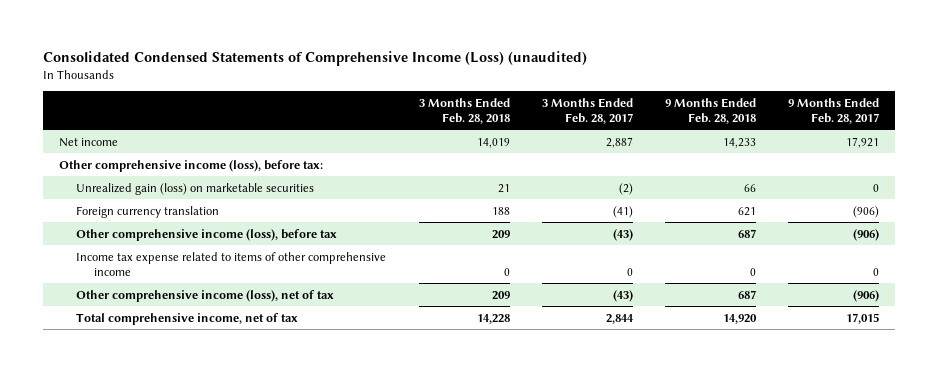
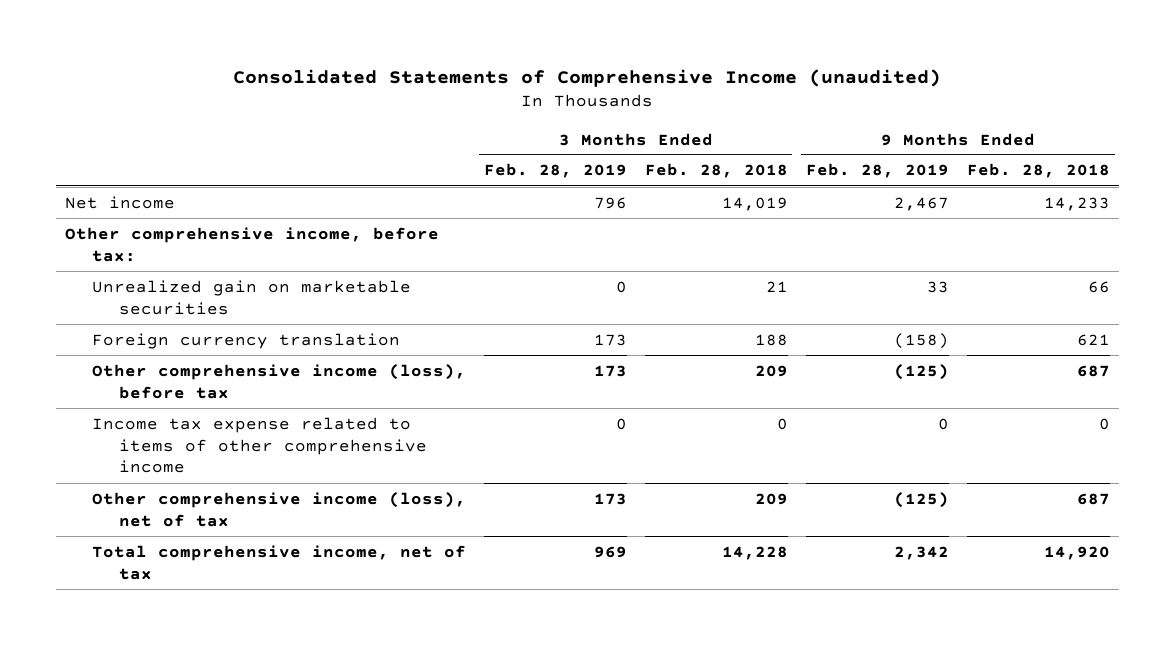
- Consolidated Condensed Statements of Comprehensive Income (Loss) (unaudited)
+ Consolidated Statements of Comprehensive Income (unaudited)
- | 3 Months Ended Feb. 28, 2018 | 3 Months Ended Feb. 28, 2017 | 9 Months Ended Feb. 28, 2018 | 9 Months Ended Feb. 28, 2017
+ | 3 Months Ended Feb. 28, 2019 | 3 Months Ended Feb. 28, 2018 | 9 Months Ended Feb. 28, 2019 | 9 Months Ended Feb. 28, 2018
- Other comprehensive income (loss), before tax:
- Unrealized gain (loss) on marketable securities | 21 | (2) | 66 | 0
+ Other comprehensive income, before tax:
+ Unrealized gain on marketable securities | 0 | 21 | 33 | 66

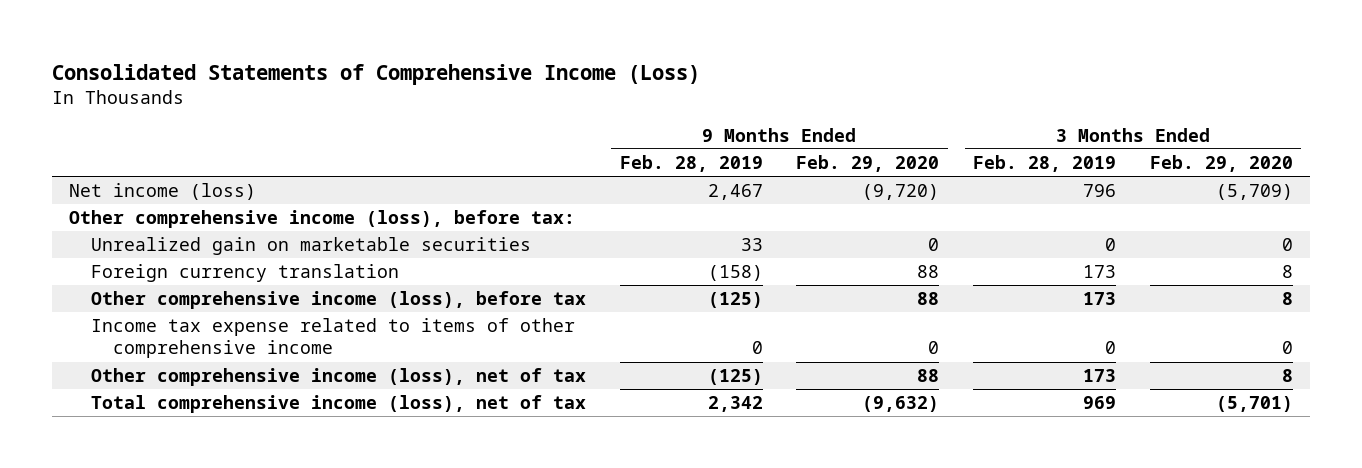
- Consolidated Statements of Comprehensive Income (unaudited)
+ Consolidated Statements of Comprehensive Income (Loss)
- | 3 Months Ended Feb. 28, 2019 | 3 Months Ended Feb. 28, 2018 | 9 Months Ended Feb. 28, 2019 | 9 Months Ended Feb. 28, 2018
+ | 9 Months Ended Feb. 28, 2019 | 9 Months Ended Feb. 29, 2020 | 3 Months Ended Feb. 28, 2019 | 3 Months Ended Feb. 29, 2020
- Net income | 796 | 14,019 | 2,467 | 14,233
- Other comprehensive income, before tax:
+ Net income (loss) | 2,467 | (9,720) | 796 | (5,709)
+ Other comprehensive income (loss), before tax:
- Total comprehensive income, net of tax | 969 | 14,228 | 2,342 | 14,920
+ Total comprehensive income (loss), net of tax | 2,342 | (9,632) | 969 | (5,701)

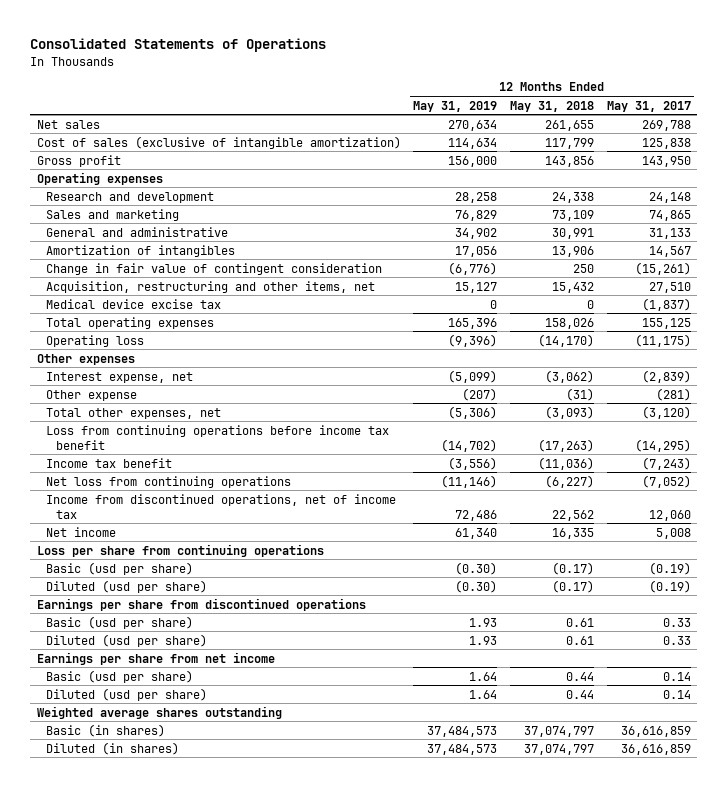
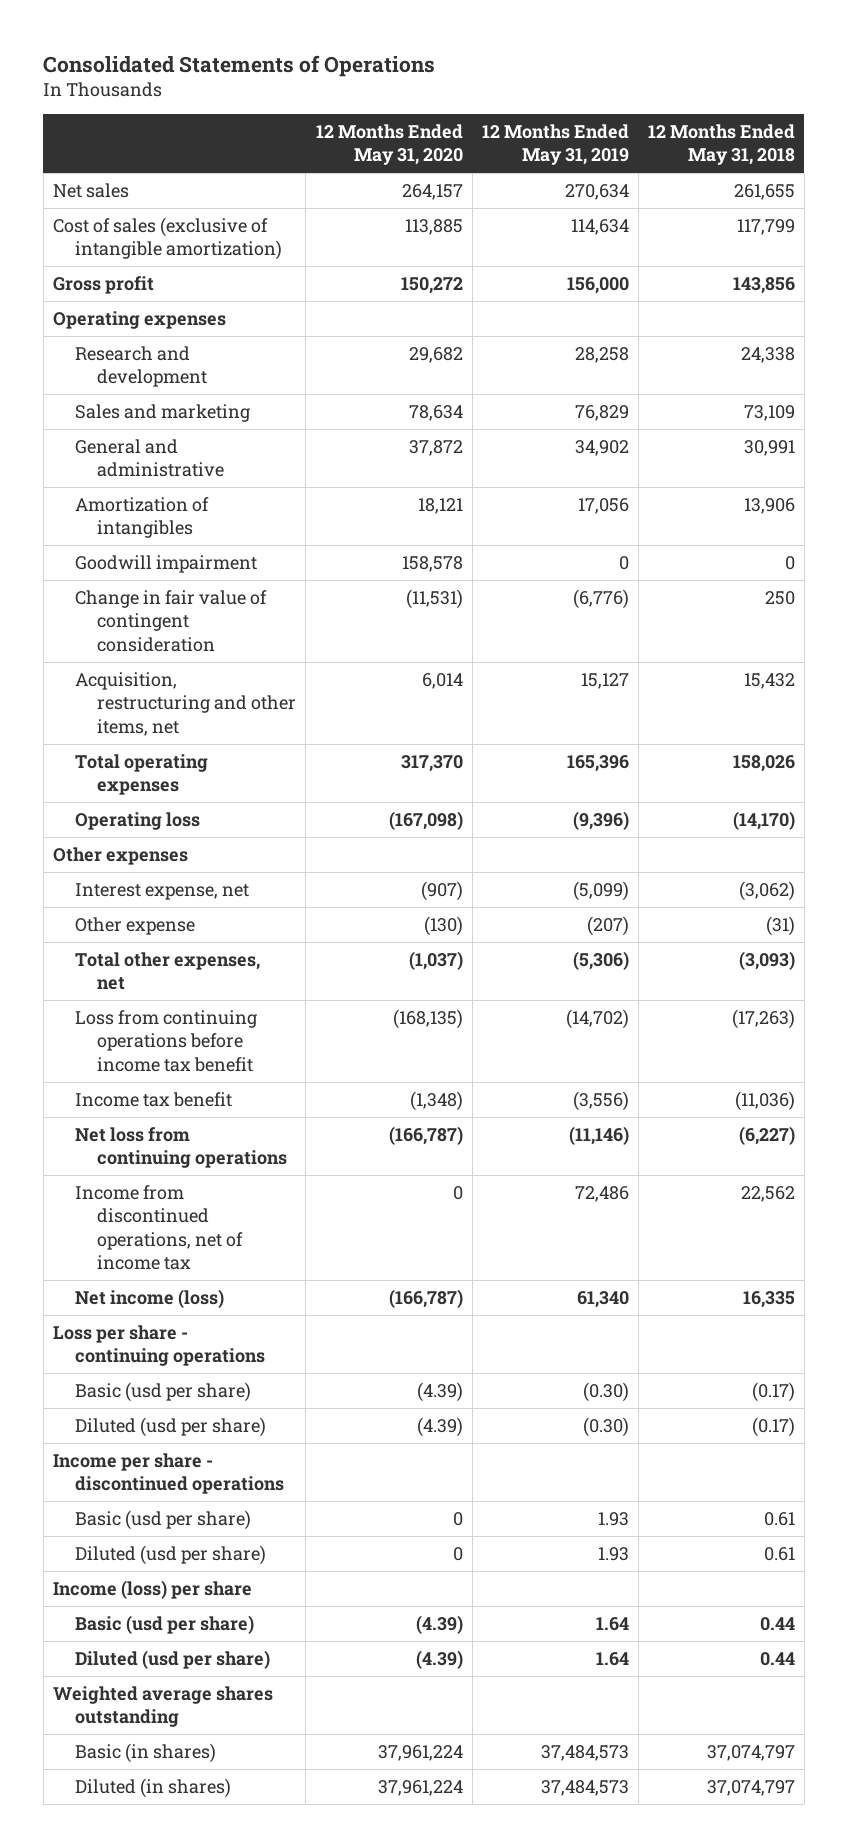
- | 12 Months Ended May 31, 2019 | 12 Months Ended May 31, 2018 | 12 Months Ended May 31, 2017
+ | 12 Months Ended May 31, 2020 | 12 Months Ended May 31, 2019 | 12 Months Ended May 31, 2018
+ Goodwill impairment | 158,578 | 0 | 0
- Medical device excise tax | 0 | 0 | (1,837)
- Net income | 61,340 | 16,335 | 5,008
- Loss per share from continuing operations
+ Net income (loss) | (166,787) | 61,340 | 16,335
+ Loss per share - continuing operations
- Earnings per share from discontinued operations
+ Income per share - discontinued operations
- Earnings per share from net income
+ Income (loss) per share

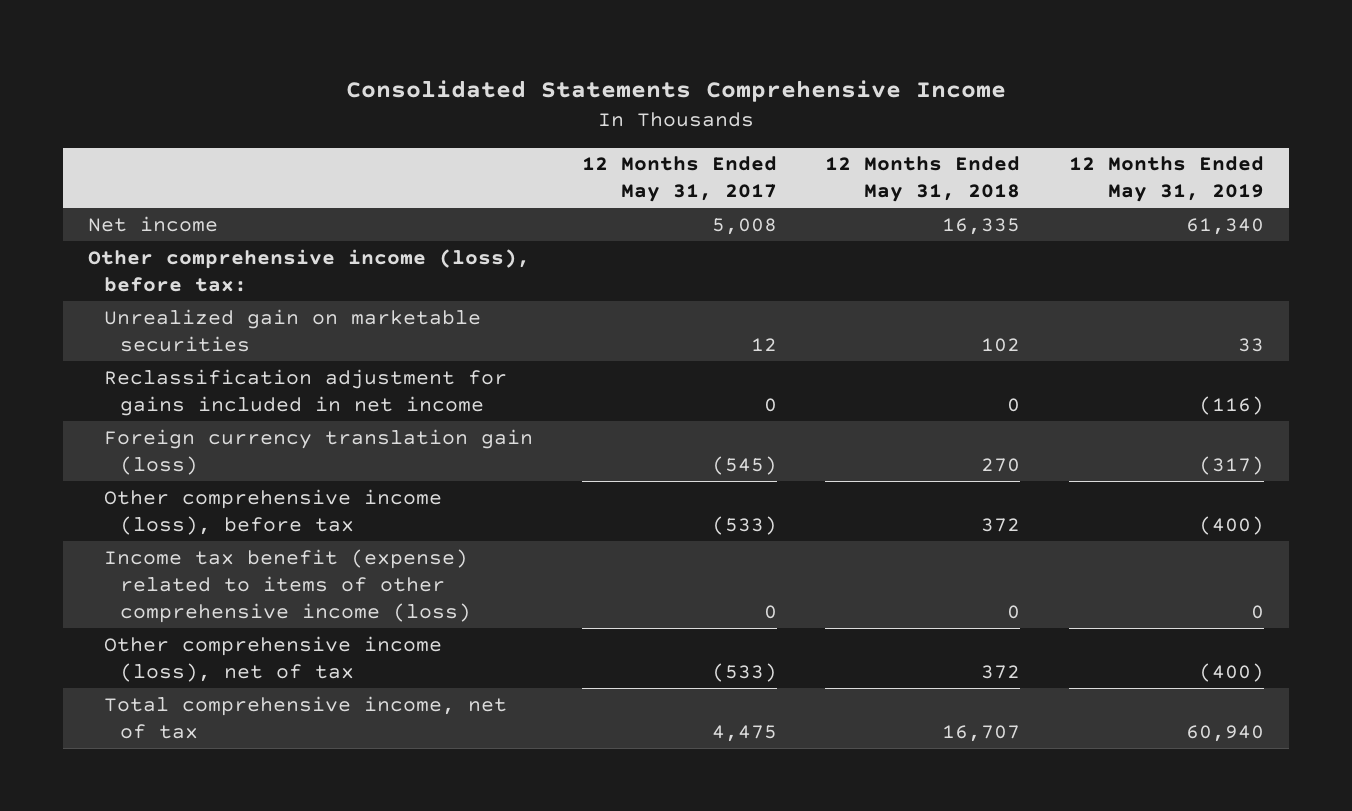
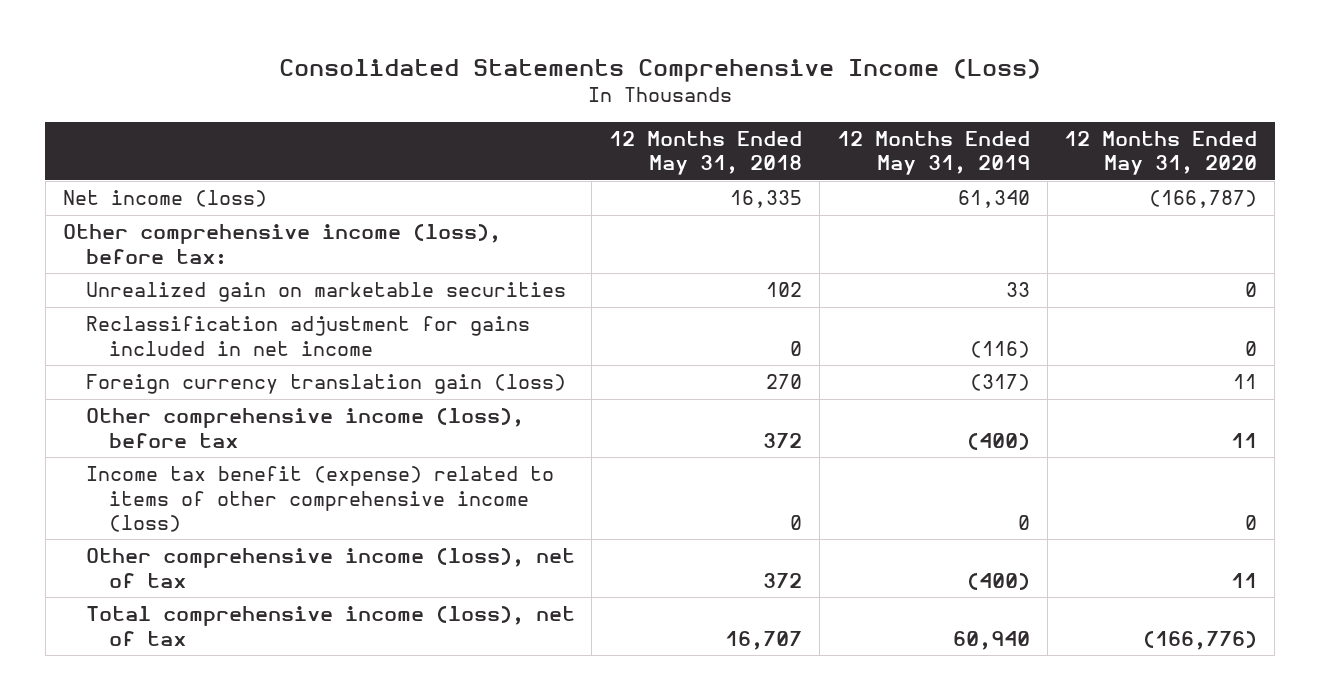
- Consolidated Statements Comprehensive Income
+ Consolidated Statements Comprehensive Income (Loss)
- | 12 Months Ended May 31, 2017 | 12 Months Ended May 31, 2018 | 12 Months Ended May 31, 2019
+ | 12 Months Ended May 31, 2018 | 12 Months Ended May 31, 2019 | 12 Months Ended May 31, 2020
- Net income | 5,008 | 16,335 | 61,340
+ Net income (loss) | 16,335 | 61,340 | (166,787)
- Total comprehensive income, net of tax | 4,475 | 16,707 | 60,940
+ Total comprehensive income (loss), net of tax | 16,707 | 60,940 | (166,776)

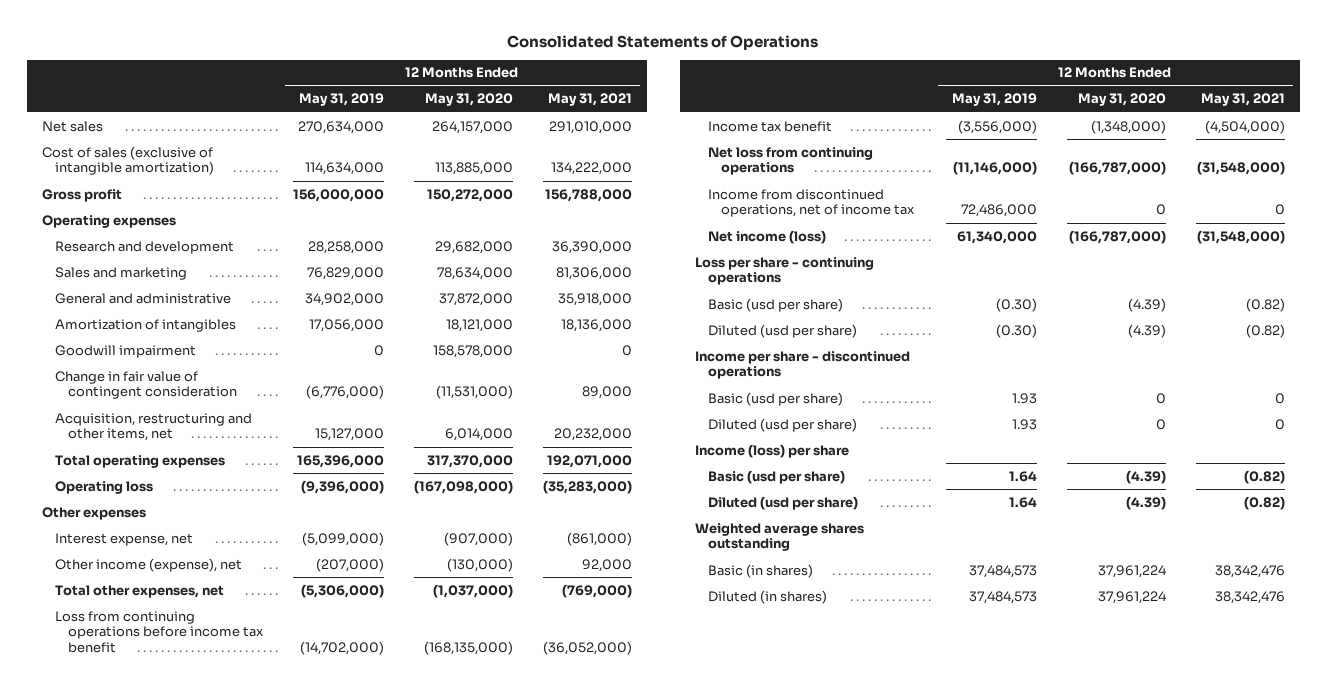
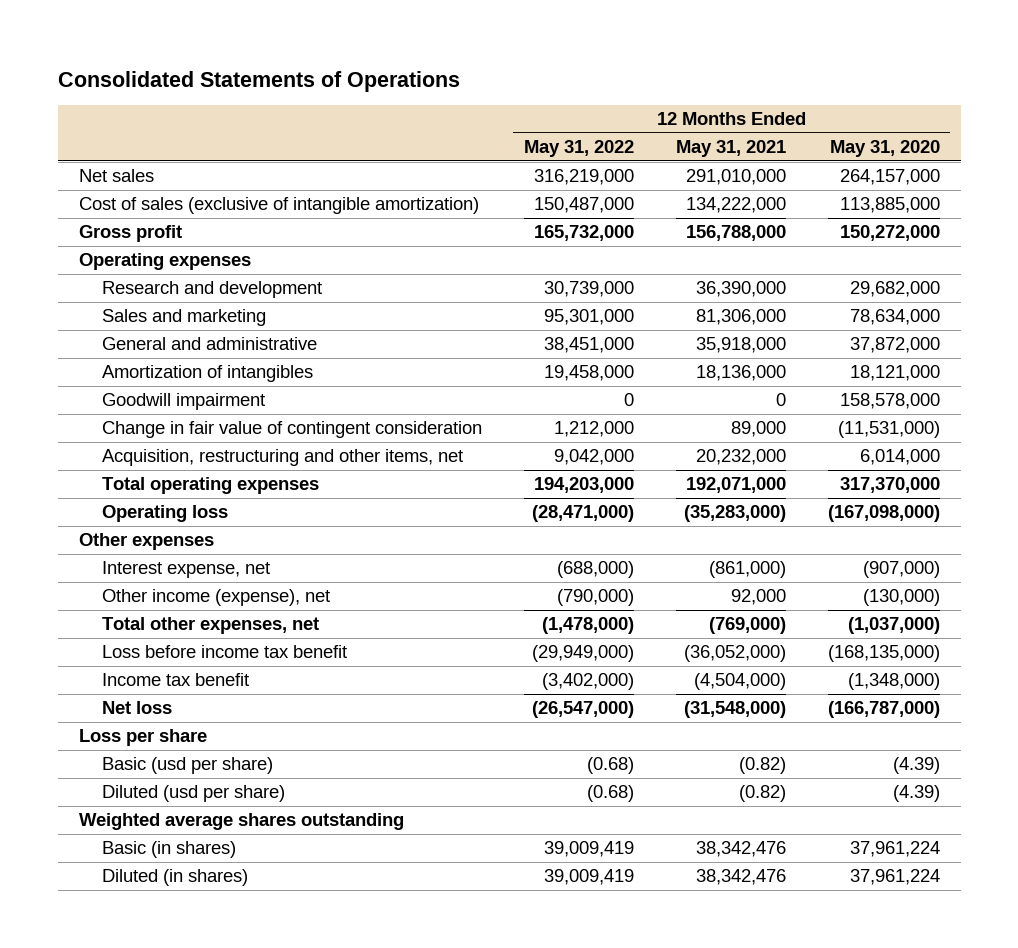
- | 12 Months Ended May 31, 2019 | 12 Months Ended May 31, 2020 | 12 Months Ended May 31, 2021
+ | 12 Months Ended May 31, 2022 | 12 Months Ended May 31, 2021 | 12 Months Ended May 31, 2020
- Loss from continuing operations before income tax benefit | (14,702,000) | (168,135,000) | (36,052,000)
+ Loss before income tax benefit | (29,949,000) | (36,052,000) | (168,135,000)
- Net loss from continuing operations | (11,146,000) | (166,787,000) | (31,548,000)
- Income from discontinued operations, net of income tax | 72,486,000 | 0 | 0
- Net income (loss) | 61,340,000 | (166,787,000) | (31,548,000)
- Loss per share - continuing operations
- Basic (usd per share) | (0.30) | (4.39) | (0.82)
- Diluted (usd per share) | (0.30) | (4.39) | (0.82)
- Income per share - discontinued operations
- Basic (usd per share) | 1.93 | 0 | 0
- Diluted (usd per share) | 1.93 | 0 | 0
- Income (loss) per share
+ Net loss | (26,547,000) | (31,548,000) | (166,787,000)
+ Loss per share

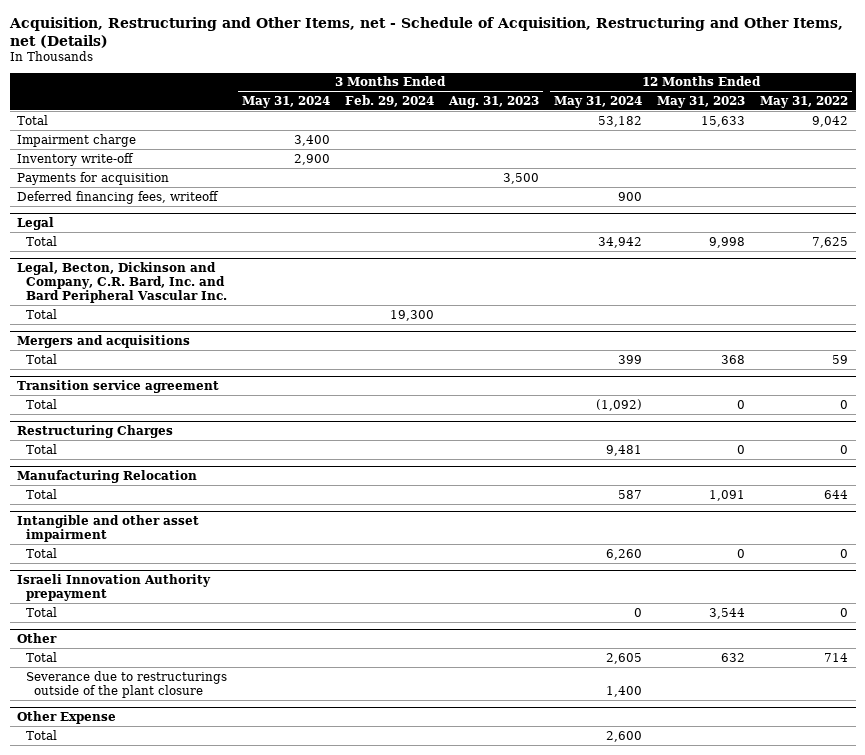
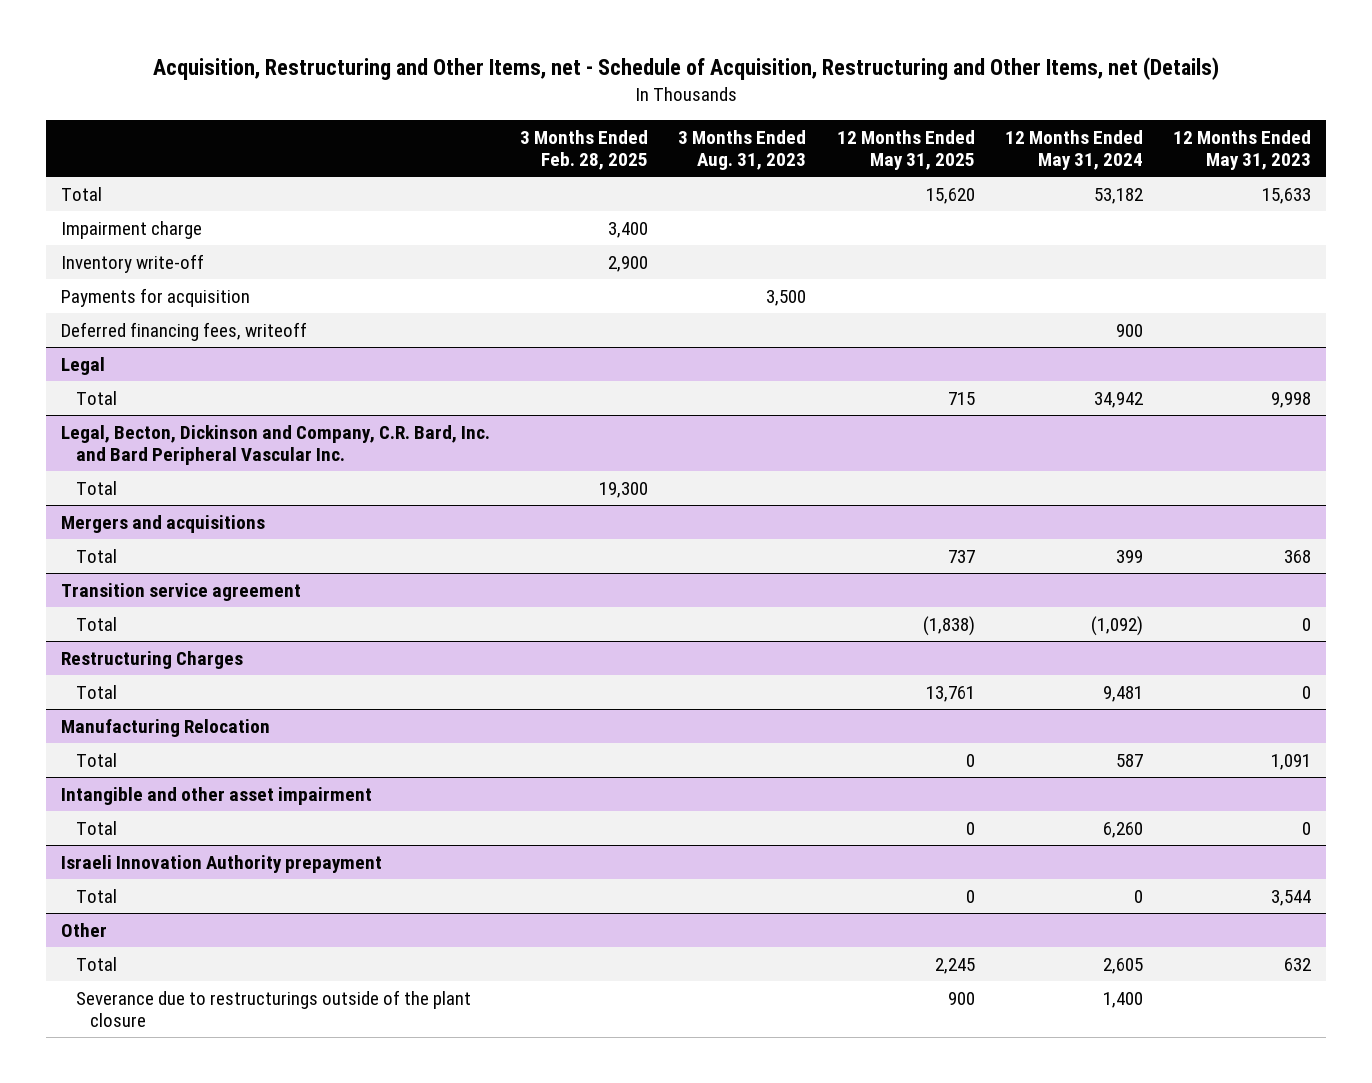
- | 3 Months Ended May 31, 2024 | 3 Months Ended Feb. 29, 2024 | 3 Months Ended Aug. 31, 2023 | 12 Months Ended May 31, 2024 | 12 Months Ended May 31, 2023 | 12 Months Ended May 31, 2022
+ | 3 Months Ended Feb. 28, 2025 | 3 Months Ended Aug. 31, 2023 | 12 Months Ended May 31, 2025 | 12 Months Ended May 31, 2024 | 12 Months Ended May 31, 2023
- Other Expense
- Total | | | | 2,600 | |

